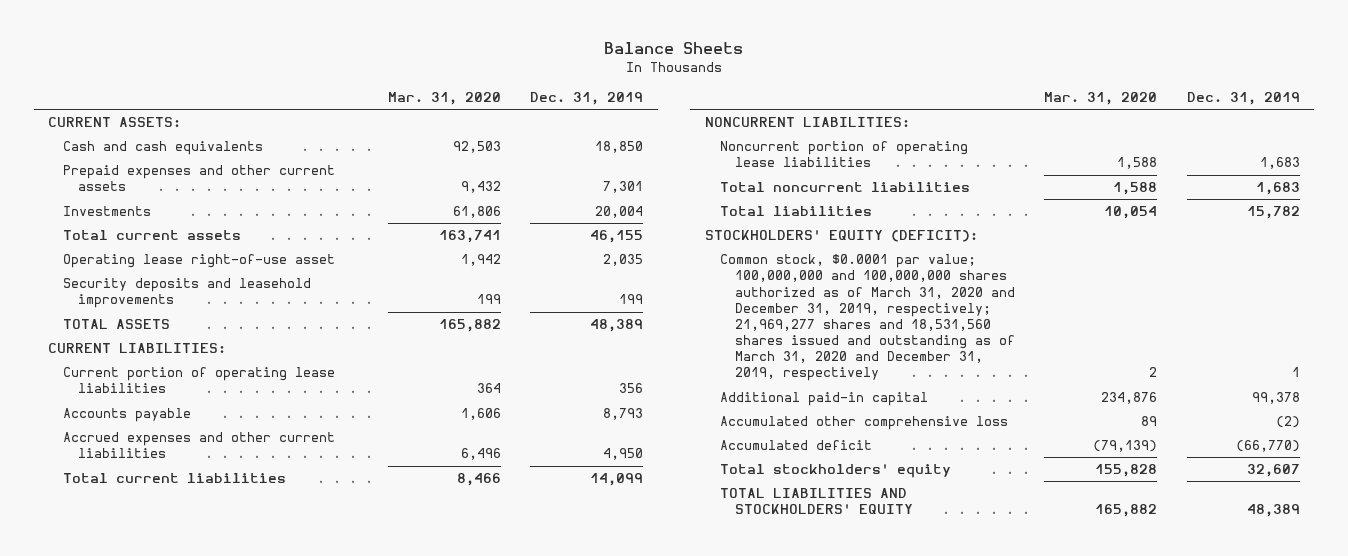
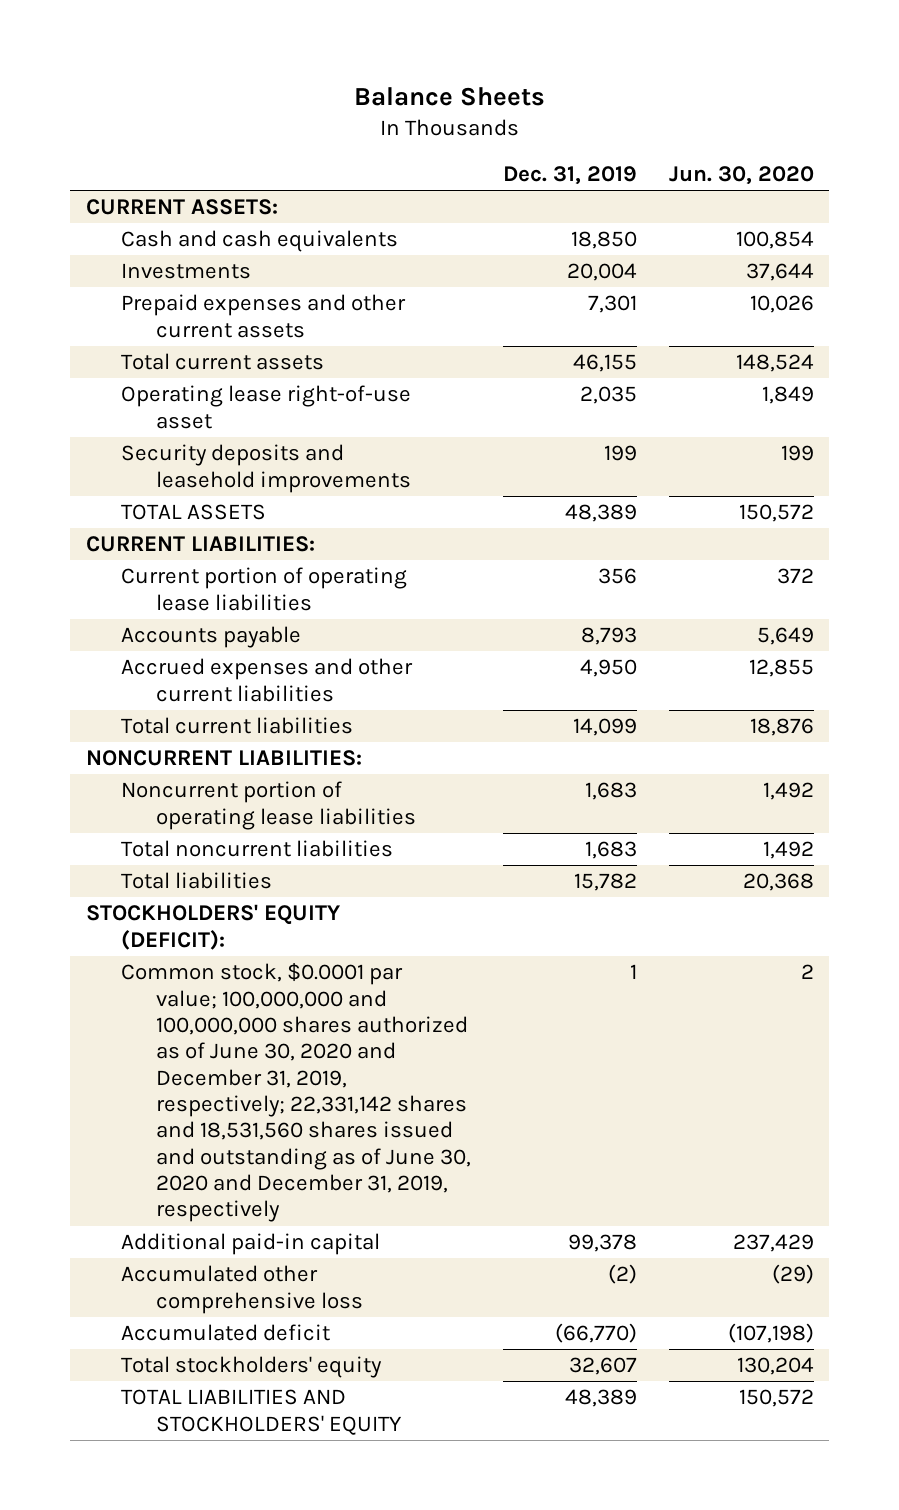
- | Mar. 31, 2020 | Dec. 31, 2019
+ | Dec. 31, 2019 | Jun. 30, 2020
moved down: Prepaid expenses and other current assets | 7,301 | 10,026
- Common stock, $0.0001 par value; 100,000,000 and 100,000,000 shares authorized as of March 31, 2020 and December 31, 2019, respectively; 21,969,277 shares and 18,531,560 shares issued and outstanding as of March 31, 2020 and December 31, 2019, respectively | 2 | 1
+ Common stock, $0.0001 par value; 100,000,000 and 100,000,000 shares authorized as of June 30, 2020 and December 31, 2019, respectively; 22,331,142 shares and 18,531,560 shares issued and outstanding as of June 30, 2020 and December 31, 2019, respectively | 1 | 2

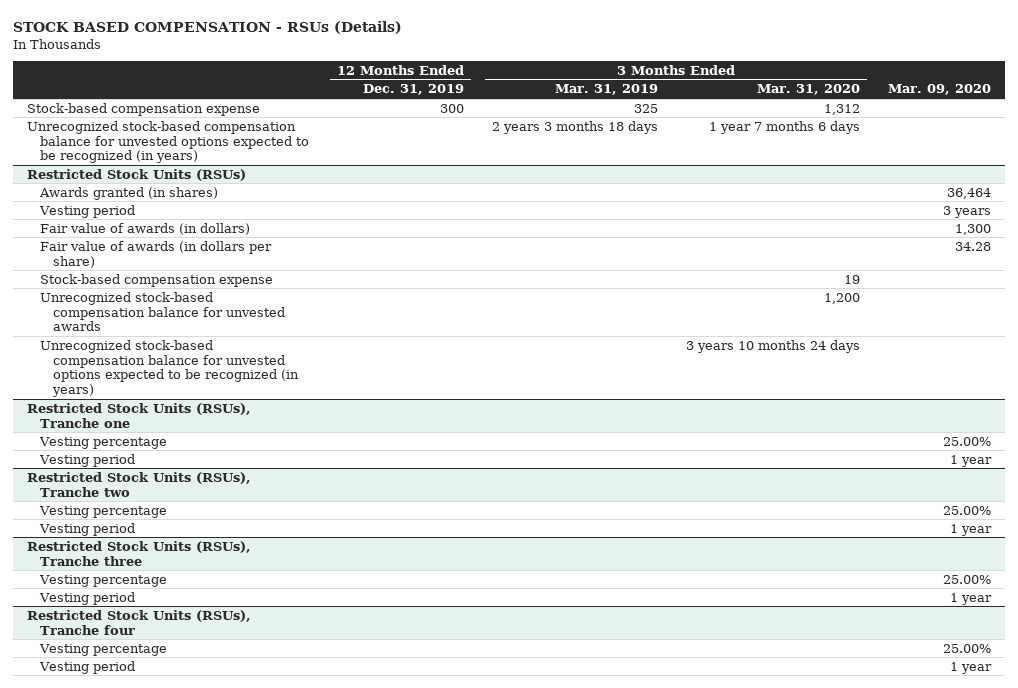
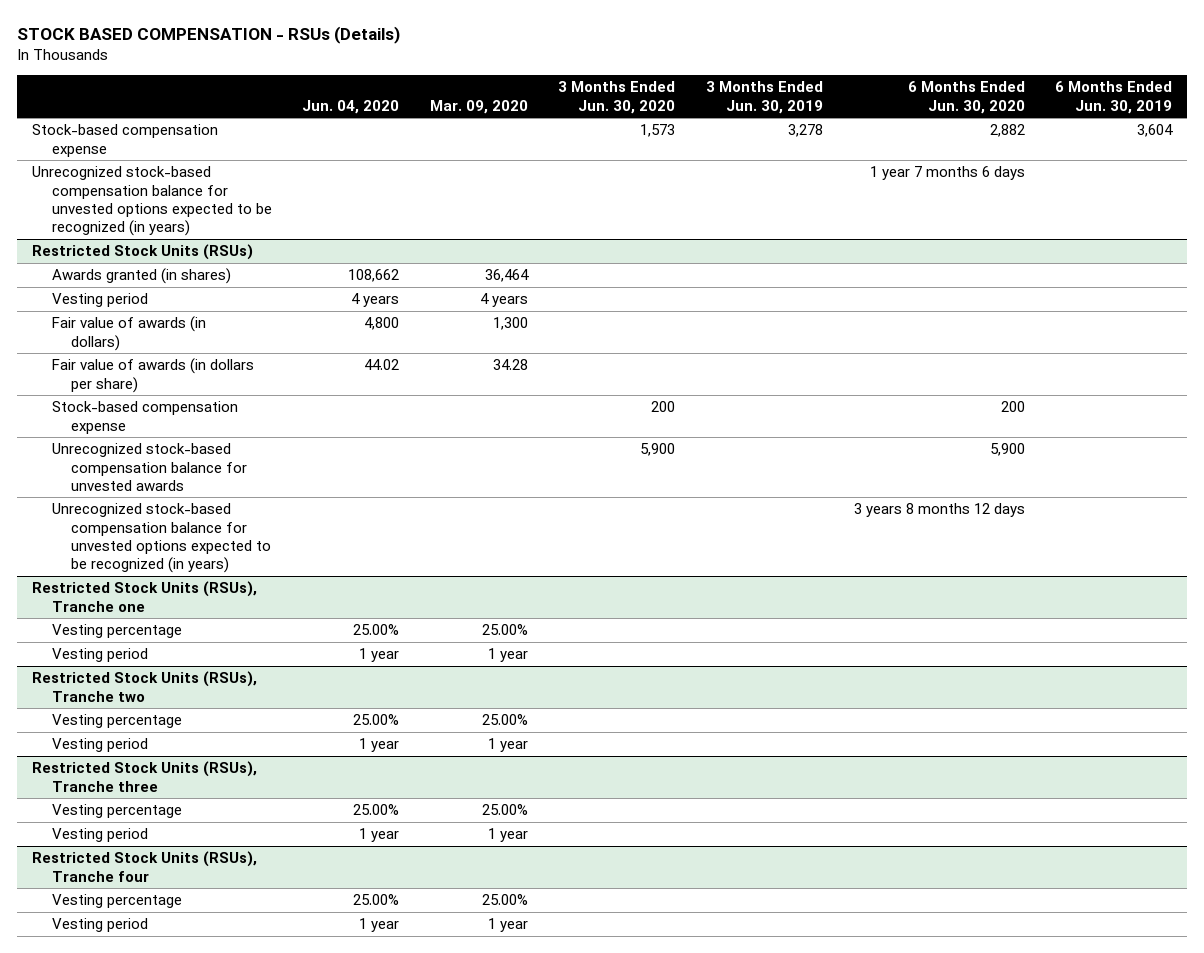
- | 12 Months Ended Dec. 31, 2019 | 3 Months Ended Mar. 31, 2019 | 3 Months Ended Mar. 31, 2020 | Mar. 09, 2020
+ | Jun. 04, 2020 | Mar. 09, 2020 | 3 Months Ended Jun. 30, 2020 | 3 Months Ended Jun. 30, 2019 | 6 Months Ended Jun. 30, 2020 | 6 Months Ended Jun. 30, 2019
@ Restricted Stock Units (RSUs)
- Vesting period | | | | 3 years
+ Vesting period | 4 years | 4 years | | | |

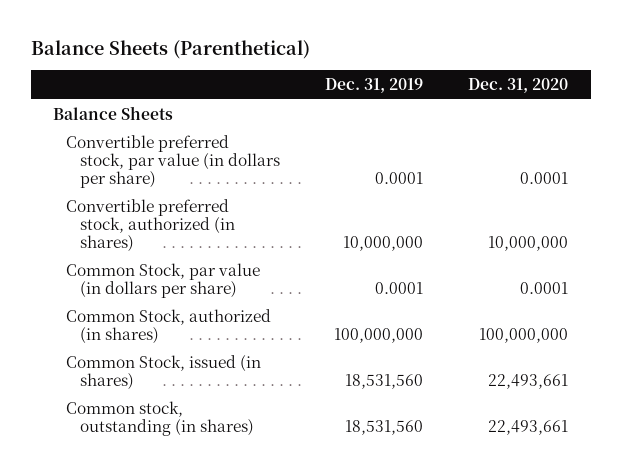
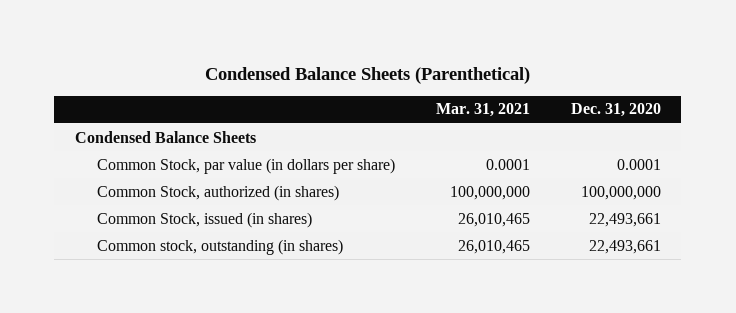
- Balance Sheets (Parenthetical)
+ Condensed Balance Sheets (Parenthetical)
- | Dec. 31, 2019 | Dec. 31, 2020
+ | Mar. 31, 2021 | Dec. 31, 2020
- Balance Sheets
- Convertible preferred stock, par value (in dollars per share) | 0.0001 | 0.0001
- Convertible preferred stock, authorized (in shares) | 10,000,000 | 10,000,000
+ Condensed Balance Sheets

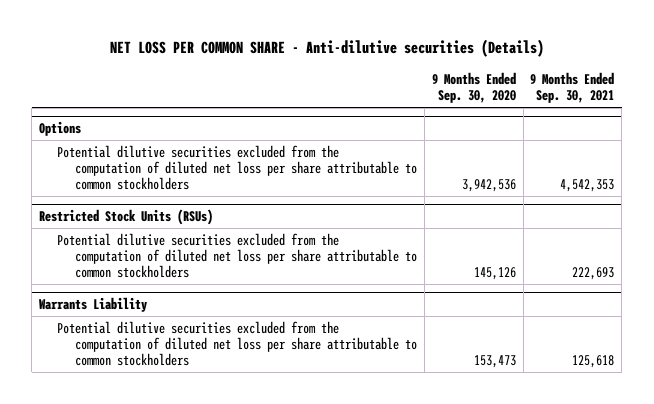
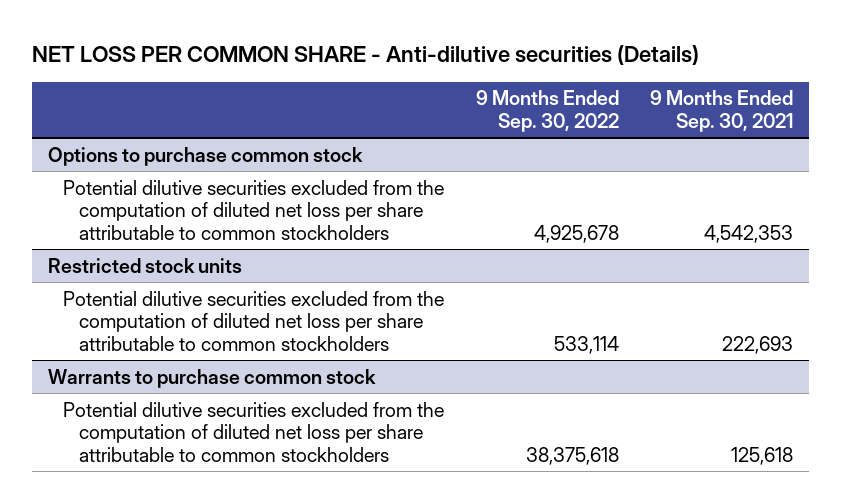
- | 9 Months Ended Sep. 30, 2020 | 9 Months Ended Sep. 30, 2021
+ | 9 Months Ended Sep. 30, 2022 | 9 Months Ended Sep. 30, 2021
- Options
+ Options to purchase common stock
- Restricted Stock Units (RSUs)
+ Restricted stock units
- Warrants Liability
+ Warrants to purchase common stock

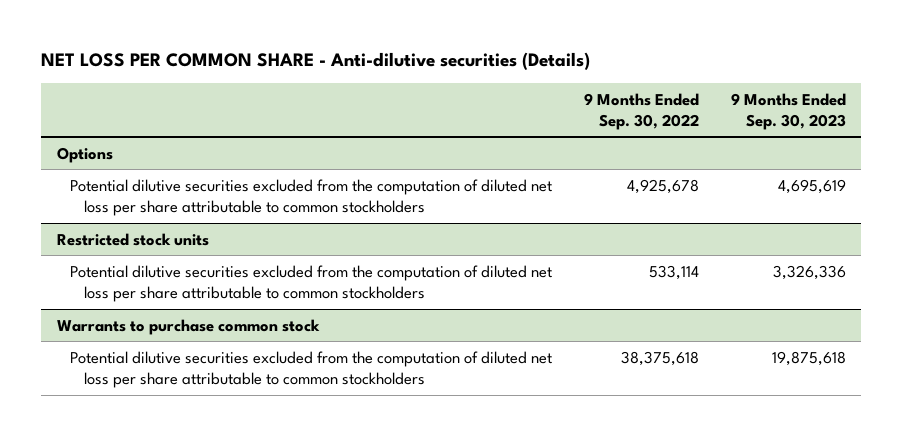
- | 9 Months Ended Sep. 30, 2022 | 9 Months Ended Sep. 30, 2021
+ | 9 Months Ended Sep. 30, 2022 | 9 Months Ended Sep. 30, 2023
- Options to purchase common stock
+ Options

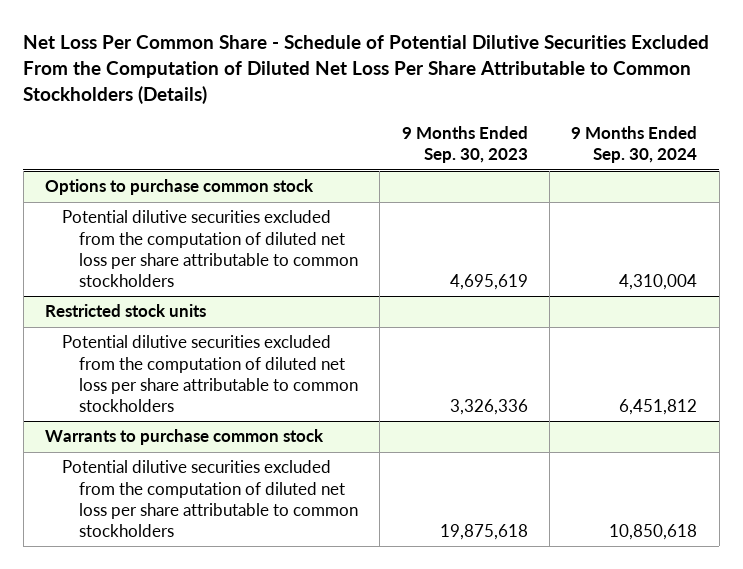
- NET LOSS PER COMMON SHARE - Anti-dilutive securities (Details)
+ Net Loss Per Common Share - Schedule of Potential Dilutive Securities Excluded From the Computation of Diluted Net Loss Per Share Attributable to Common Stockholders (Details)
- | 9 Months Ended Sep. 30, 2022 | 9 Months Ended Sep. 30, 2023
+ | 9 Months Ended Sep. 30, 2023 | 9 Months Ended Sep. 30, 2024
- Options
+ Options to purchase common stock

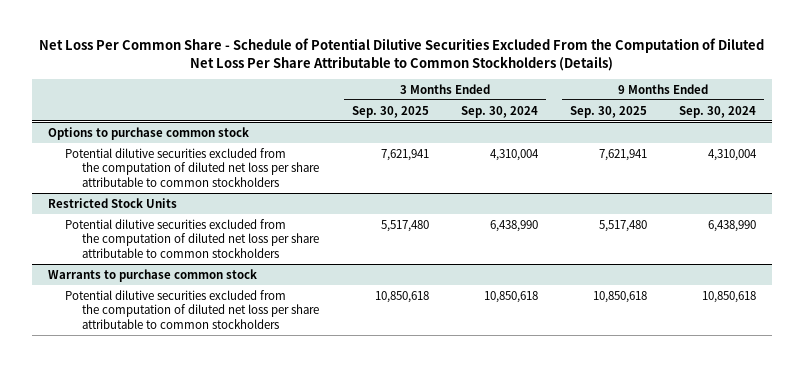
- | 9 Months Ended Sep. 30, 2023 | 9 Months Ended Sep. 30, 2024
+ | 3 Months Ended Sep. 30, 2025 | 3 Months Ended Sep. 30, 2024 | 9 Months Ended Sep. 30, 2025 | 9 Months Ended Sep. 30, 2024
- Restricted stock units
- Potential dilutive securities excluded from the computation of diluted net loss per share attributable to common stockholders | 3,326,336 | 6,451,812
+ Restricted Stock Units
+ Potential dilutive securities excluded from the computation of diluted net loss per share attributable to common stockholders | 5,517,480 | 6,438,990 | 5,517,480 | 6,438,990

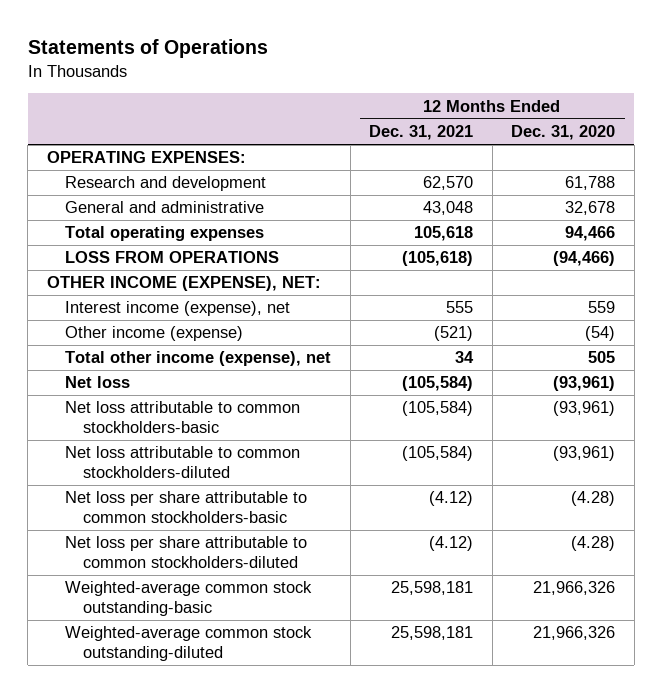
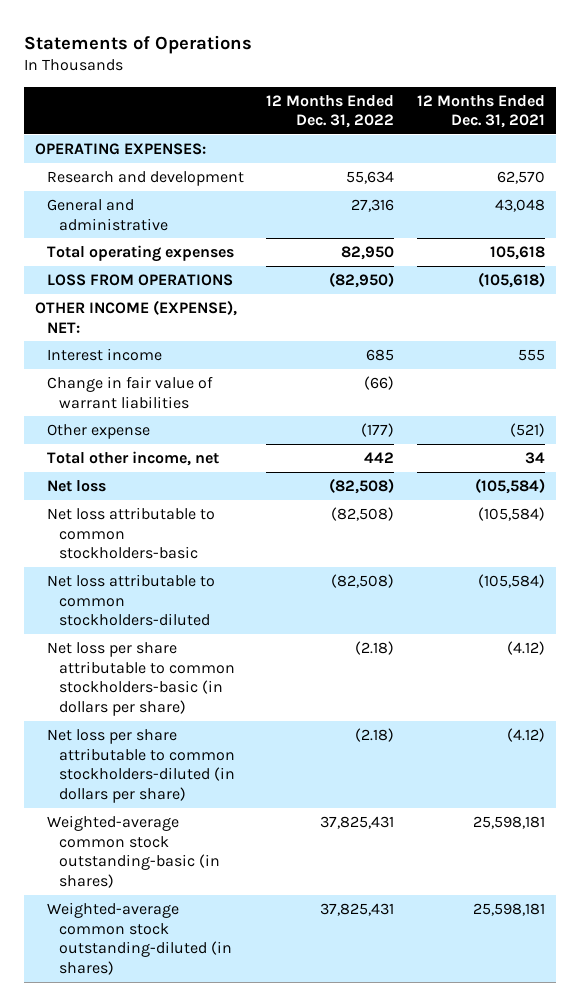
- | 12 Months Ended Dec. 31, 2021 | 12 Months Ended Dec. 31, 2020
+ | 12 Months Ended Dec. 31, 2022 | 12 Months Ended Dec. 31, 2021
- Interest income (expense), net | 555 | 559
- Other income (expense) | (521) | (54)
- Total other income (expense), net | 34 | 505
+ Interest income | 685 | 555
+ Change in fair value of warrant liabilities | (66) |
+ Other expense | (177) | (521)
+ Total other income, net | 442 | 34
- Net loss per share attributable to common stockholders-basic | (4.12) | (4.28)
- Net loss per share attributable to common stockholders-diluted | (4.12) | (4.28)
- Weighted-average common stock outstanding-basic | 25,598,181 | 21,966,326
- Weighted-average common stock outstanding-diluted | 25,598,181 | 21,966,326
+ Net loss per share attributable to common stockholders-basic (in dollars per share) | (2.18) | (4.12)
+ Net loss per share attributable to common stockholders-diluted (in dollars per share) | (2.18) | (4.12)
+ Weighted-average common stock outstanding-basic (in shares) | 37,825,431 | 25,598,181
+ Weighted-average common stock outstanding-diluted (in shares) | 37,825,431 | 25,598,181

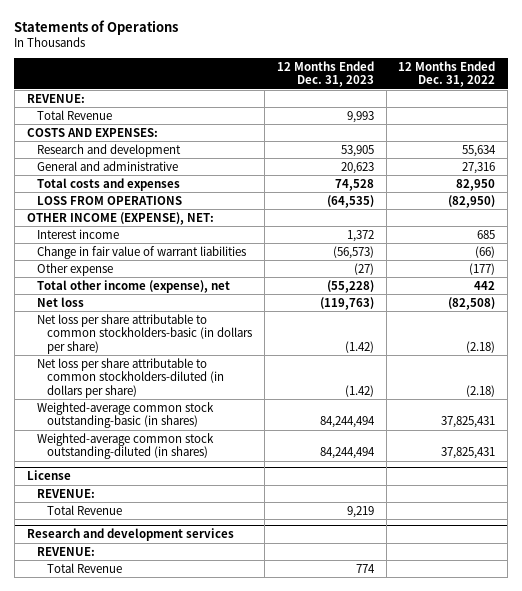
- | 12 Months Ended Dec. 31, 2022 | 12 Months Ended Dec. 31, 2021
+ | 12 Months Ended Dec. 31, 2023 | 12 Months Ended Dec. 31, 2022
- OPERATING EXPENSES:
+ REVENUE:
+ Total Revenue | 9,993 |
+ COSTS AND EXPENSES:
- Total operating expenses | 82,950 | 105,618
+ Total costs and expenses | 74,528 | 82,950
- Total other income, net | 442 | 34
+ Total other income (expense), net | (55,228) | 442
- Net loss attributable to common stockholders-basic | (82,508) | (105,584)
- Net loss attributable to common stockholders-diluted | (82,508) | (105,584)
+ License
+ REVENUE:
+ Total Revenue | 9,219 |
+ Research and development services
+ REVENUE:
+ Total Revenue | 774 |

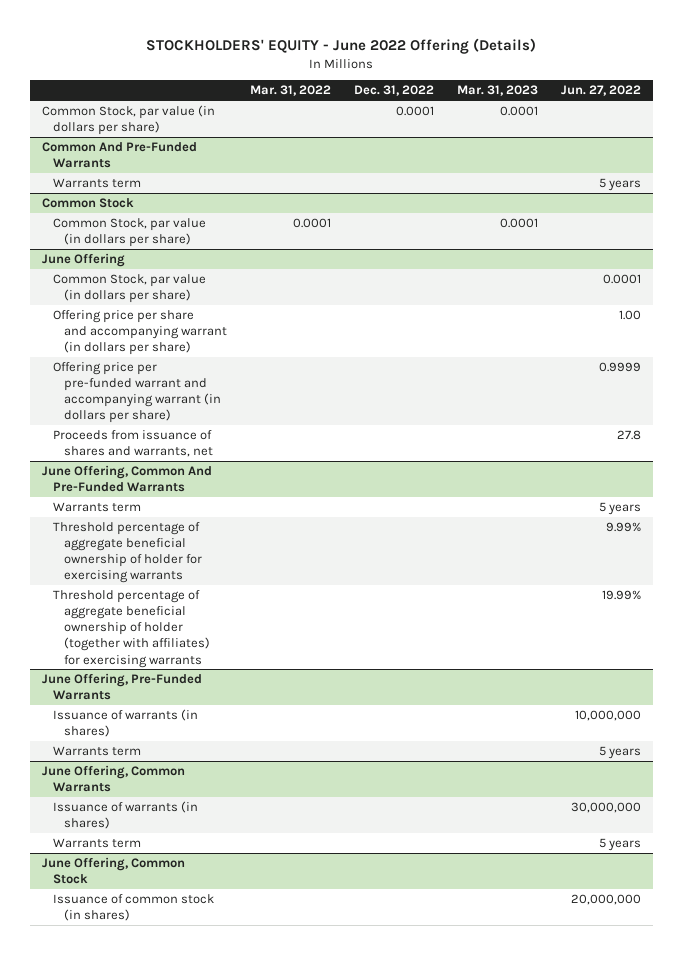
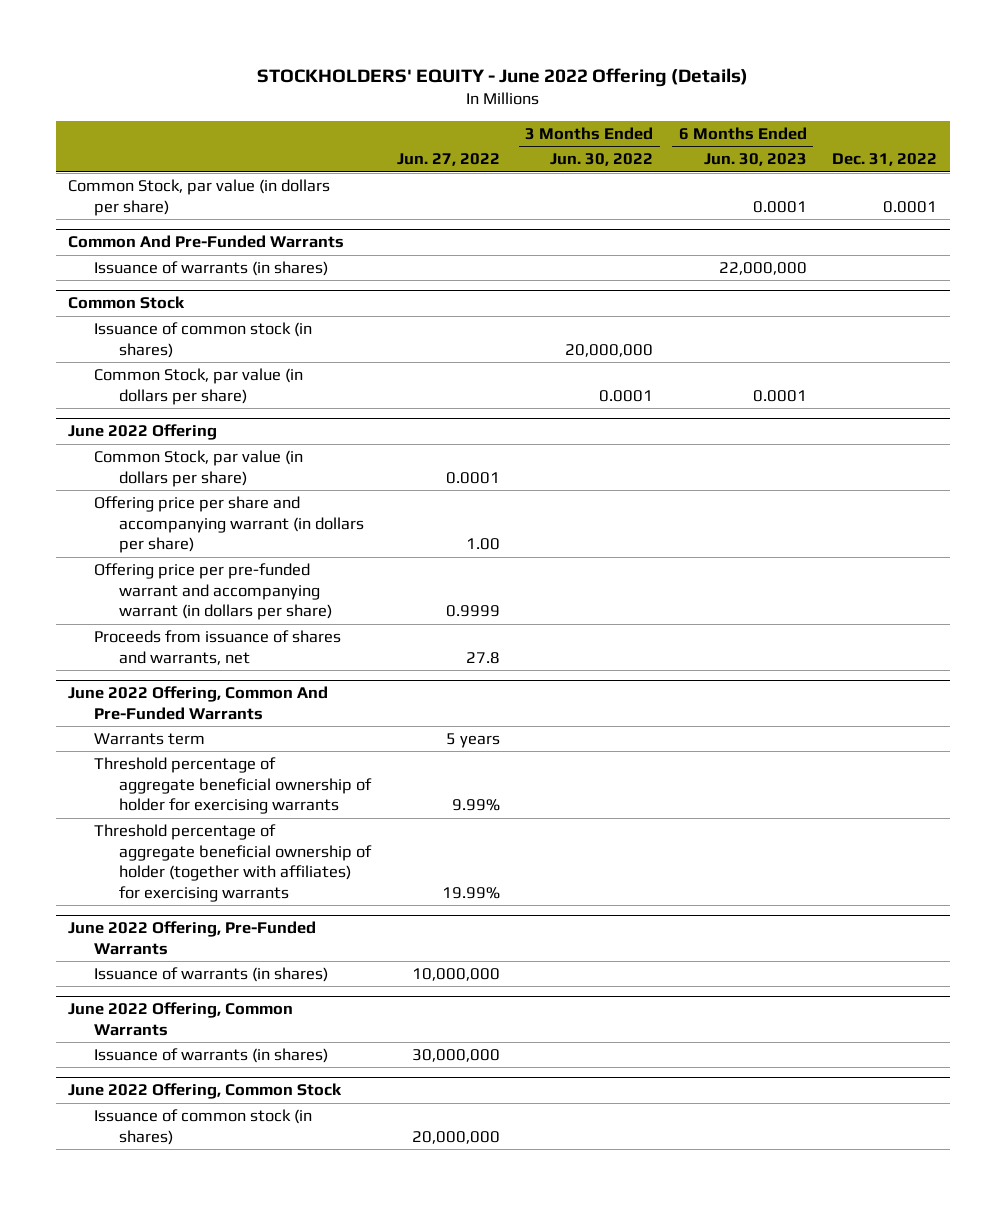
- | Mar. 31, 2022 | Dec. 31, 2022 | Mar. 31, 2023 | Jun. 27, 2022
+ | Jun. 27, 2022 | 3 Months Ended Jun. 30, 2022 | 6 Months Ended Jun. 30, 2023 | Dec. 31, 2022
@ Common And Pre-Funded Warrants
- Warrants term | | | | 5 years
+ Issuance of warrants (in shares) | | | 22,000,000 |
@ Common Stock
+ Issuance of common stock (in shares) | | 20,000,000 | |
- June Offering
+ June 2022 Offering
- June Offering, Common And Pre-Funded Warrants
+ June 2022 Offering, Common And Pre-Funded Warrants
- June Offering, Pre-Funded Warrants
+ June 2022 Offering, Pre-Funded Warrants
- Warrants term | | | | 5 years
- June Offering, Common Warrants
+ June 2022 Offering, Common Warrants
- Warrants term | | | | 5 years
- June Offering, Common Stock
+ June 2022 Offering, Common Stock

